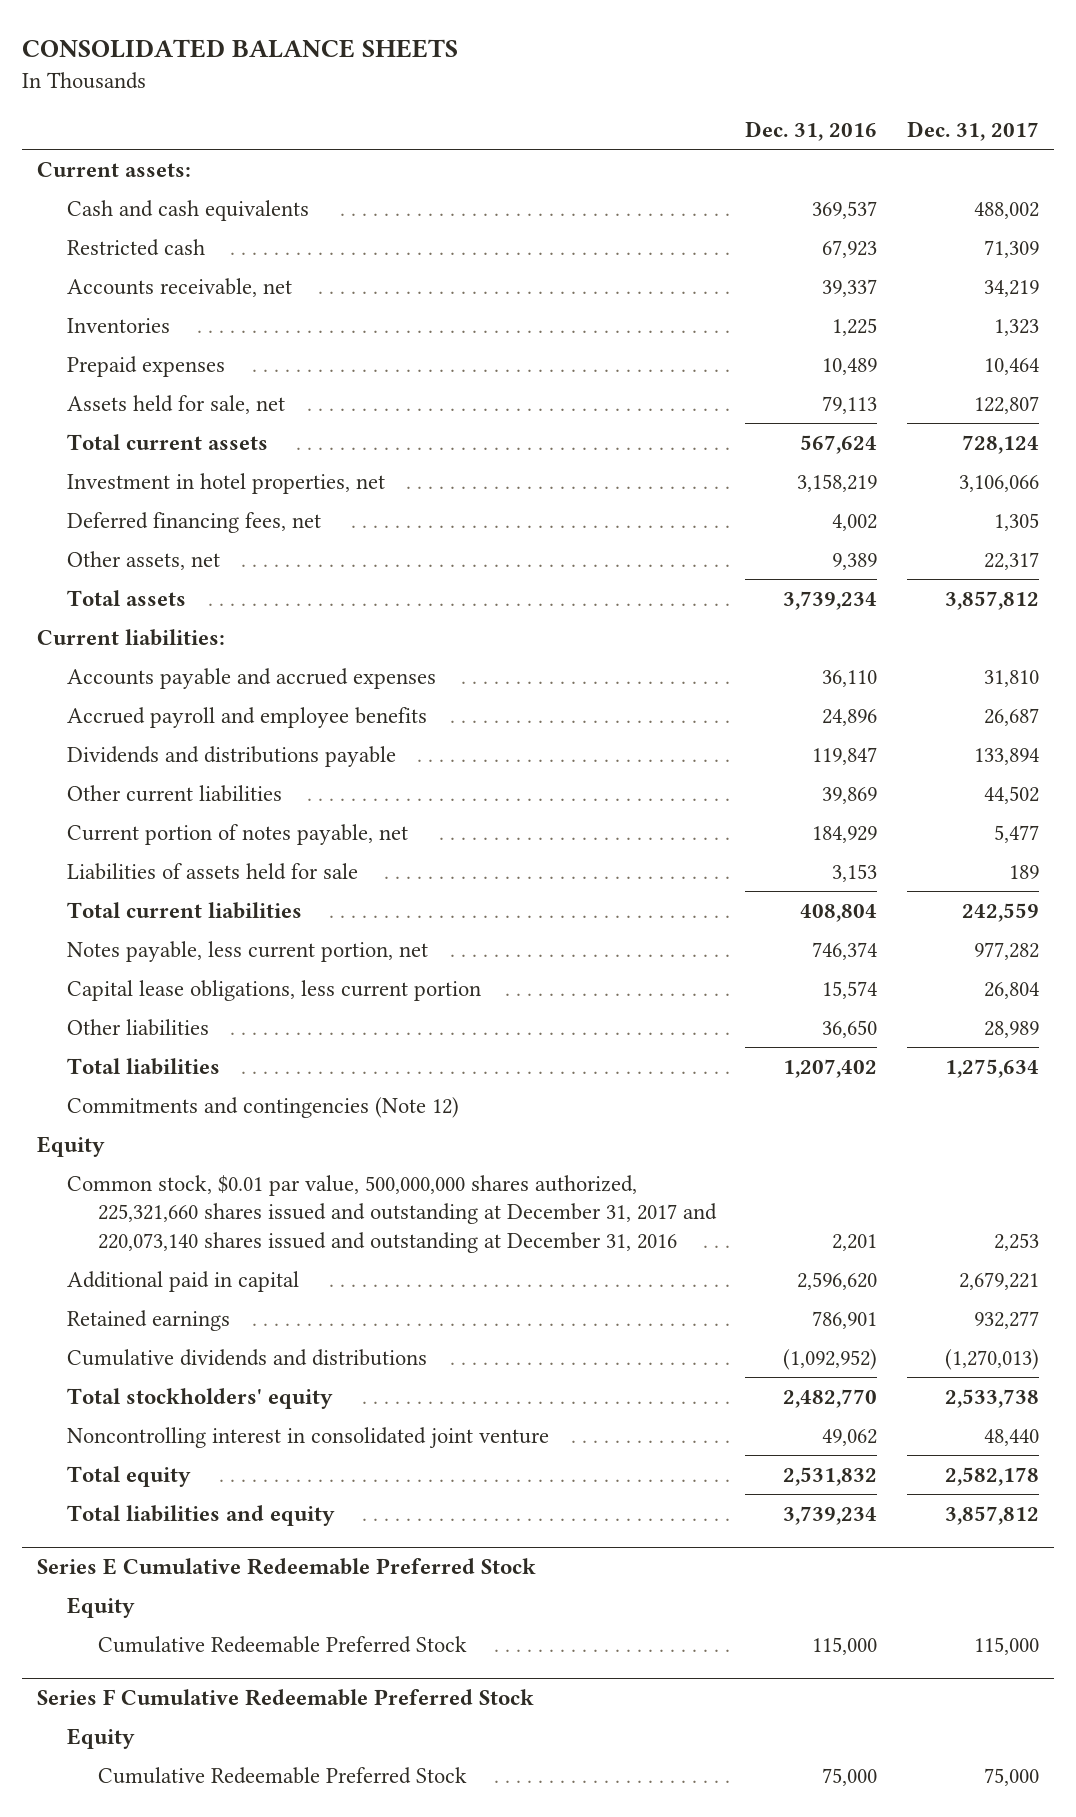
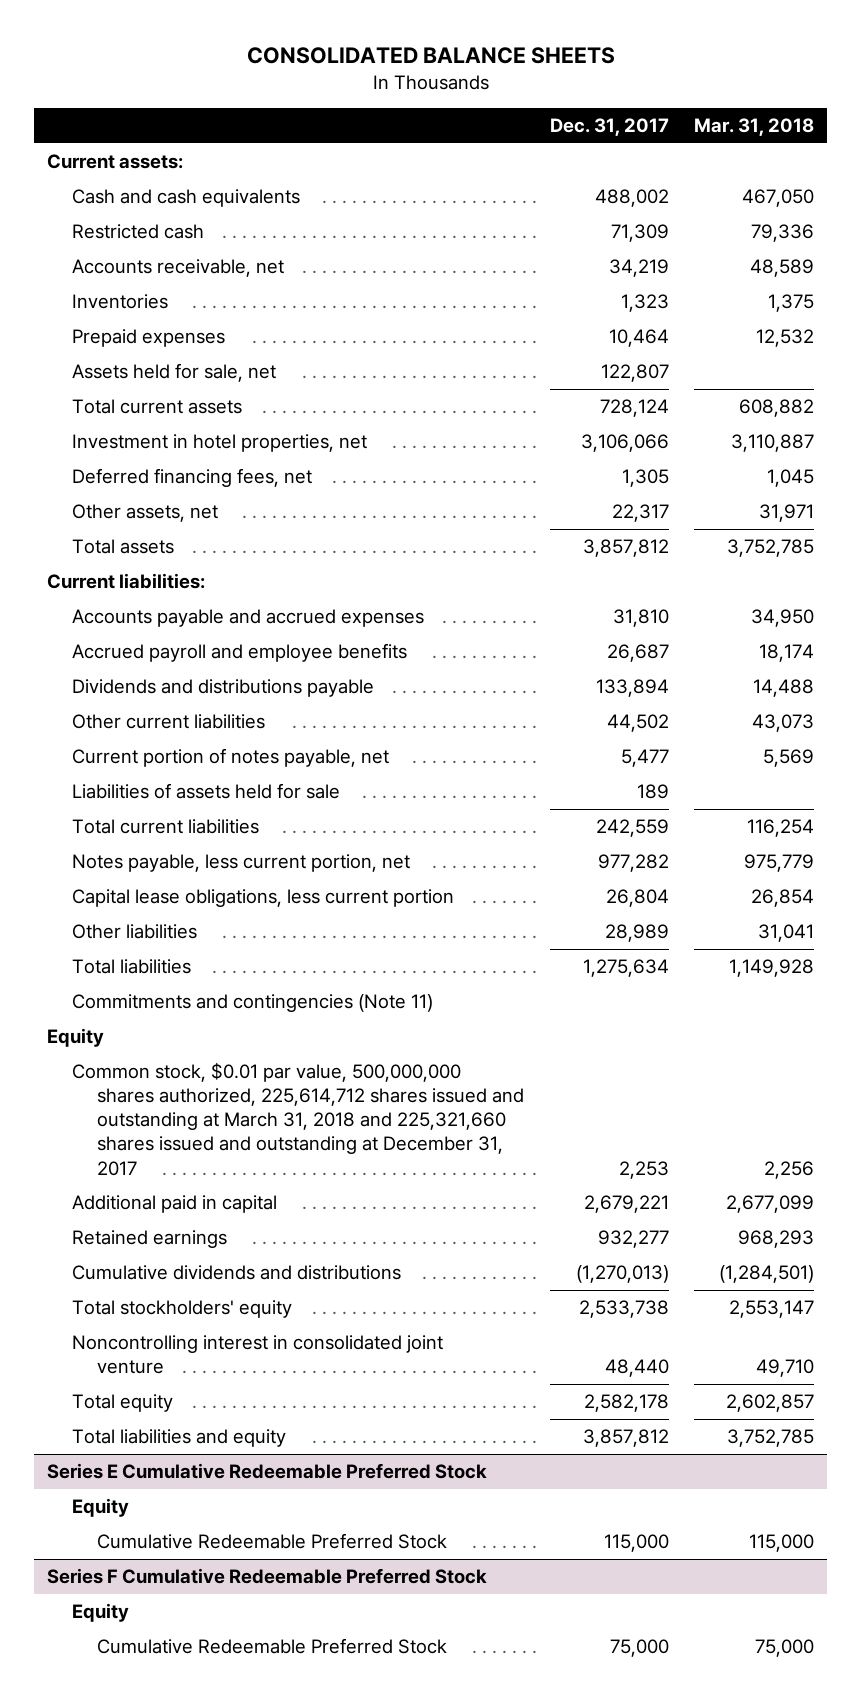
- | Dec. 31, 2016 | Dec. 31, 2017
+ | Dec. 31, 2017 | Mar. 31, 2018
- Commitments and contingencies (Note 12)
+ Commitments and contingencies (Note 11)
- Common stock, $0.01 par value, 500,000,000 shares authorized, 225,321,660 shares issued and outstanding at December 31, 2017 and 220,073,140 shares issued and outstanding at December 31, 2016 | 2,201 | 2,253
+ Common stock, $0.01 par value, 500,000,000 shares authorized, 225,614,712 shares issued and outstanding at March 31, 2018 and 225,321,660 shares issued and outstanding at December 31, 2017 | 2,253 | 2,256

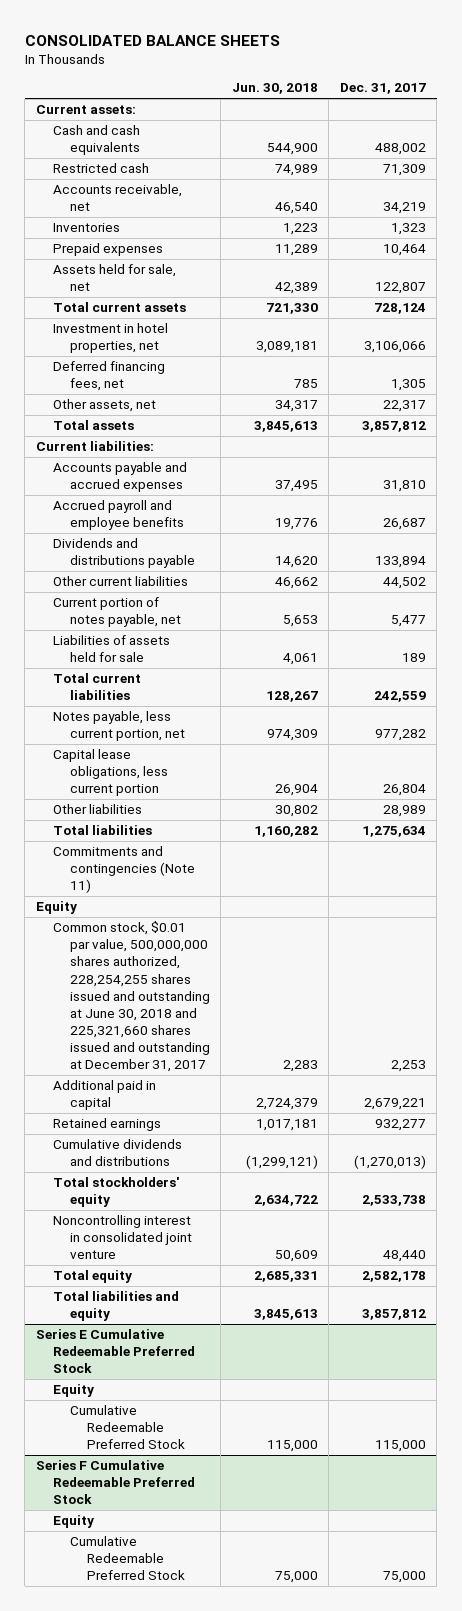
- | Dec. 31, 2017 | Mar. 31, 2018
+ | Jun. 30, 2018 | Dec. 31, 2017
- Common stock, $0.01 par value, 500,000,000 shares authorized, 225,614,712 shares issued and outstanding at March 31, 2018 and 225,321,660 shares issued and outstanding at December 31, 2017 | 2,253 | 2,256
+ Common stock, $0.01 par value, 500,000,000 shares authorized, 228,254,255 shares issued and outstanding at June 30, 2018 and 225,321,660 shares issued and outstanding at December 31, 2017 | 2,283 | 2,253

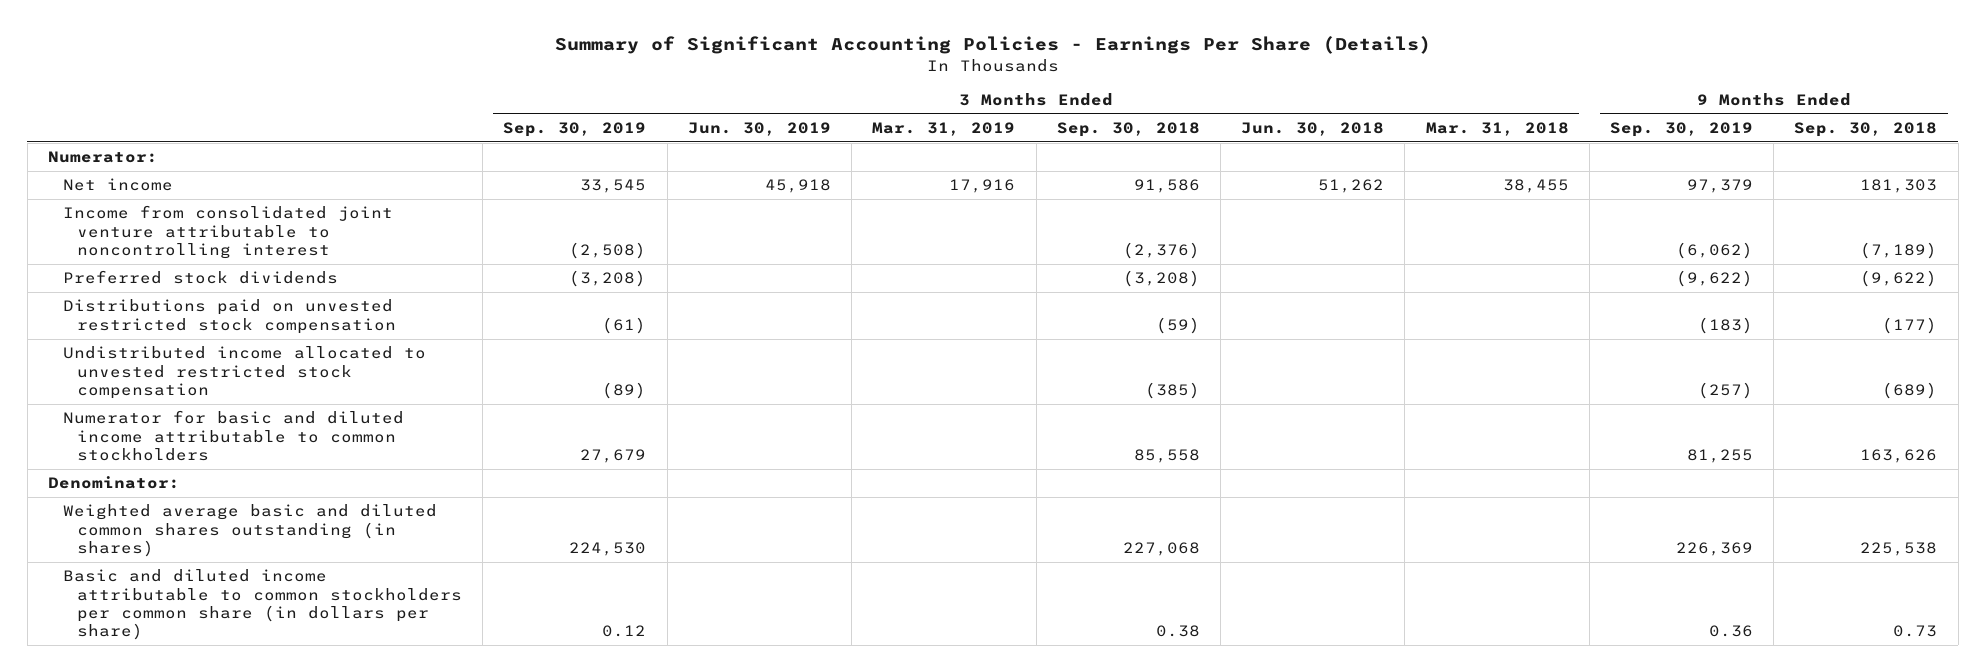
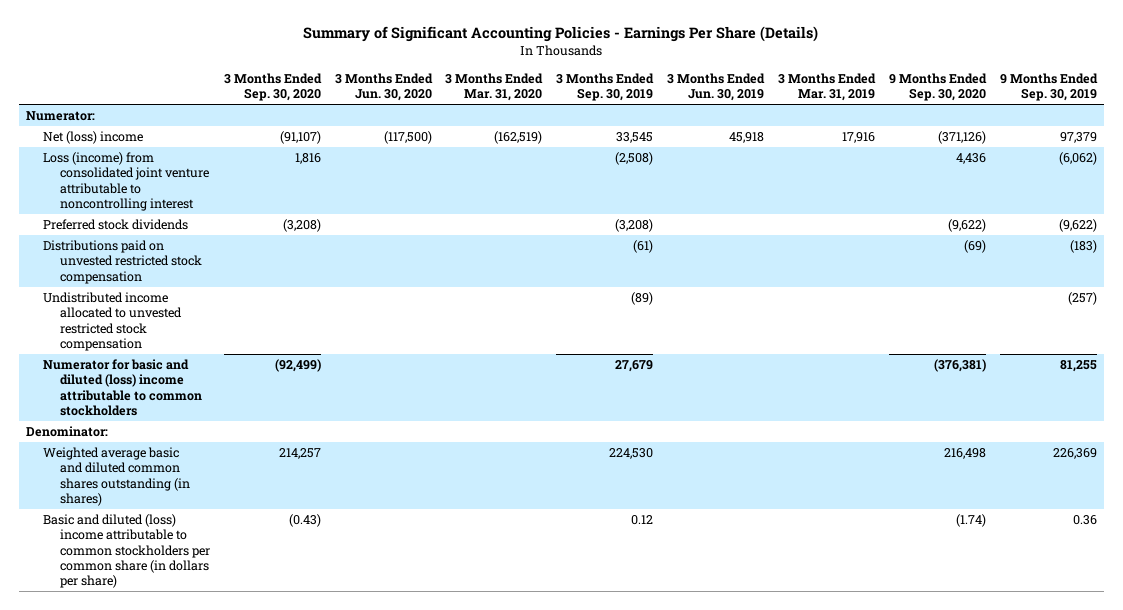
- | 3 Months Ended Sep. 30, 2019 | 3 Months Ended Jun. 30, 2019 | 3 Months Ended Mar. 31, 2019 | 3 Months Ended Sep. 30, 2018 | 3 Months Ended Jun. 30, 2018 | 3 Months Ended Mar. 31, 2018 | 9 Months Ended Sep. 30, 2019 | 9 Months Ended Sep. 30, 2018
+ | 3 Months Ended Sep. 30, 2020 | 3 Months Ended Jun. 30, 2020 | 3 Months Ended Mar. 31, 2020 | 3 Months Ended Sep. 30, 2019 | 3 Months Ended Jun. 30, 2019 | 3 Months Ended Mar. 31, 2019 | 9 Months Ended Sep. 30, 2020 | 9 Months Ended Sep. 30, 2019
- Net income | 33,545 | 45,918 | 17,916 | 91,586 | 51,262 | 38,455 | 97,379 | 181,303
- Income from consolidated joint venture attributable to noncontrolling interest | (2,508) | | | (2,376) | | | (6,062) | (7,189)
+ Net (loss) income | (91,107) | (117,500) | (162,519) | 33,545 | 45,918 | 17,916 | (371,126) | 97,379
+ Loss (income) from consolidated joint venture attributable to noncontrolling interest | 1,816 | | | (2,508) | | | 4,436 | (6,062)
- Numerator for basic and diluted income attributable to common stockholders | 27,679 | | | 85,558 | | | 81,255 | 163,626
+ Numerator for basic and diluted (loss) income attributable to common stockholders | (92,499) | | | 27,679 | | | (376,381) | 81,255
- Basic and diluted income attributable to common stockholders per common share (in dollars per share) | 0.12 | | | 0.38 | | | 0.36 | 0.73
+ Basic and diluted (loss) income attributable to common stockholders per common share (in dollars per share) | (0.43) | | | 0.12 | | | (1.74) | 0.36

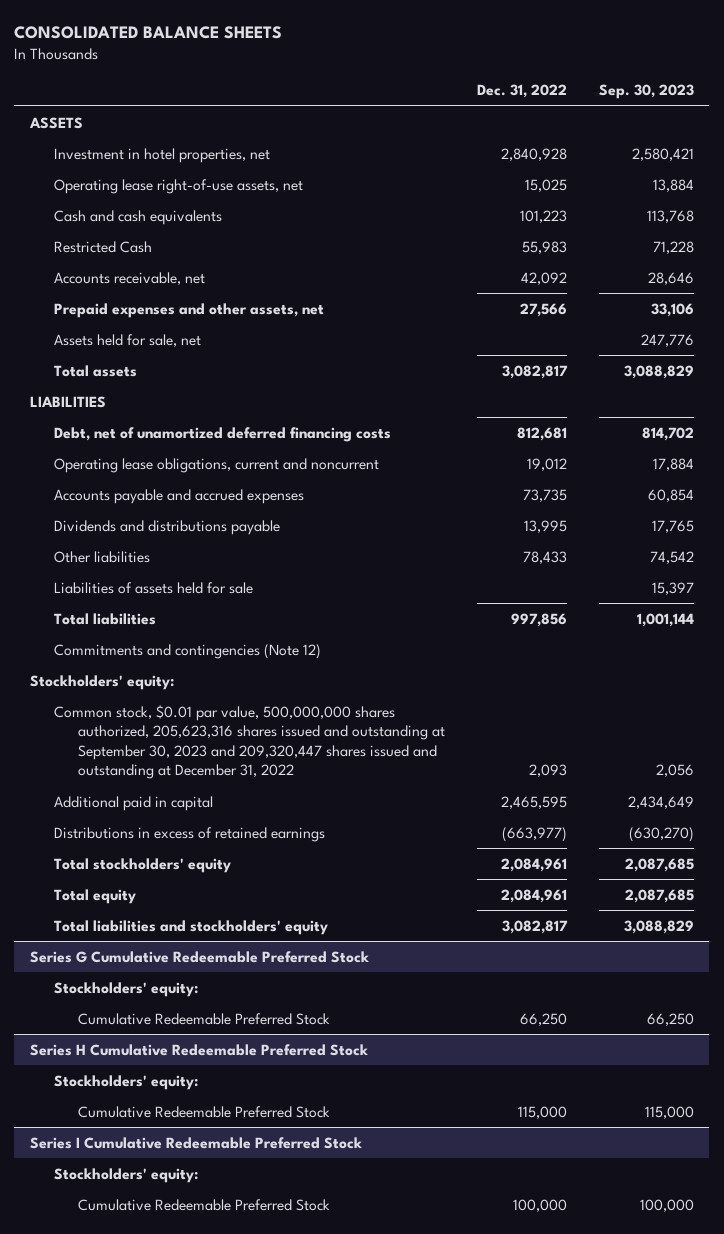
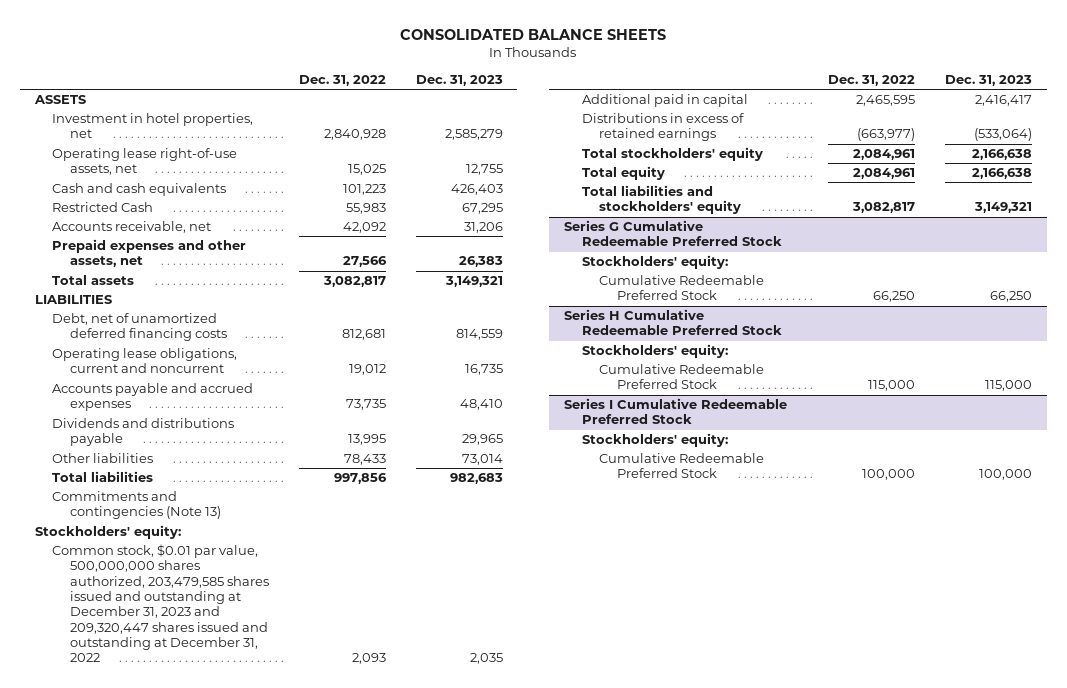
- | Dec. 31, 2022 | Sep. 30, 2023
+ | Dec. 31, 2022 | Dec. 31, 2023
- Assets held for sale, net | | 247,776
- Liabilities of assets held for sale | | 15,397
- Commitments and contingencies (Note 12)
+ Commitments and contingencies (Note 13)
- Common stock, $0.01 par value, 500,000,000 shares authorized, 205,623,316 shares issued and outstanding at September 30, 2023 and 209,320,447 shares issued and outstanding at December 31, 2022 | 2,093 | 2,056
+ Common stock, $0.01 par value, 500,000,000 shares authorized, 203,479,585 shares issued and outstanding at December 31, 2023 and 209,320,447 shares issued and outstanding at December 31, 2022 | 2,093 | 2,035

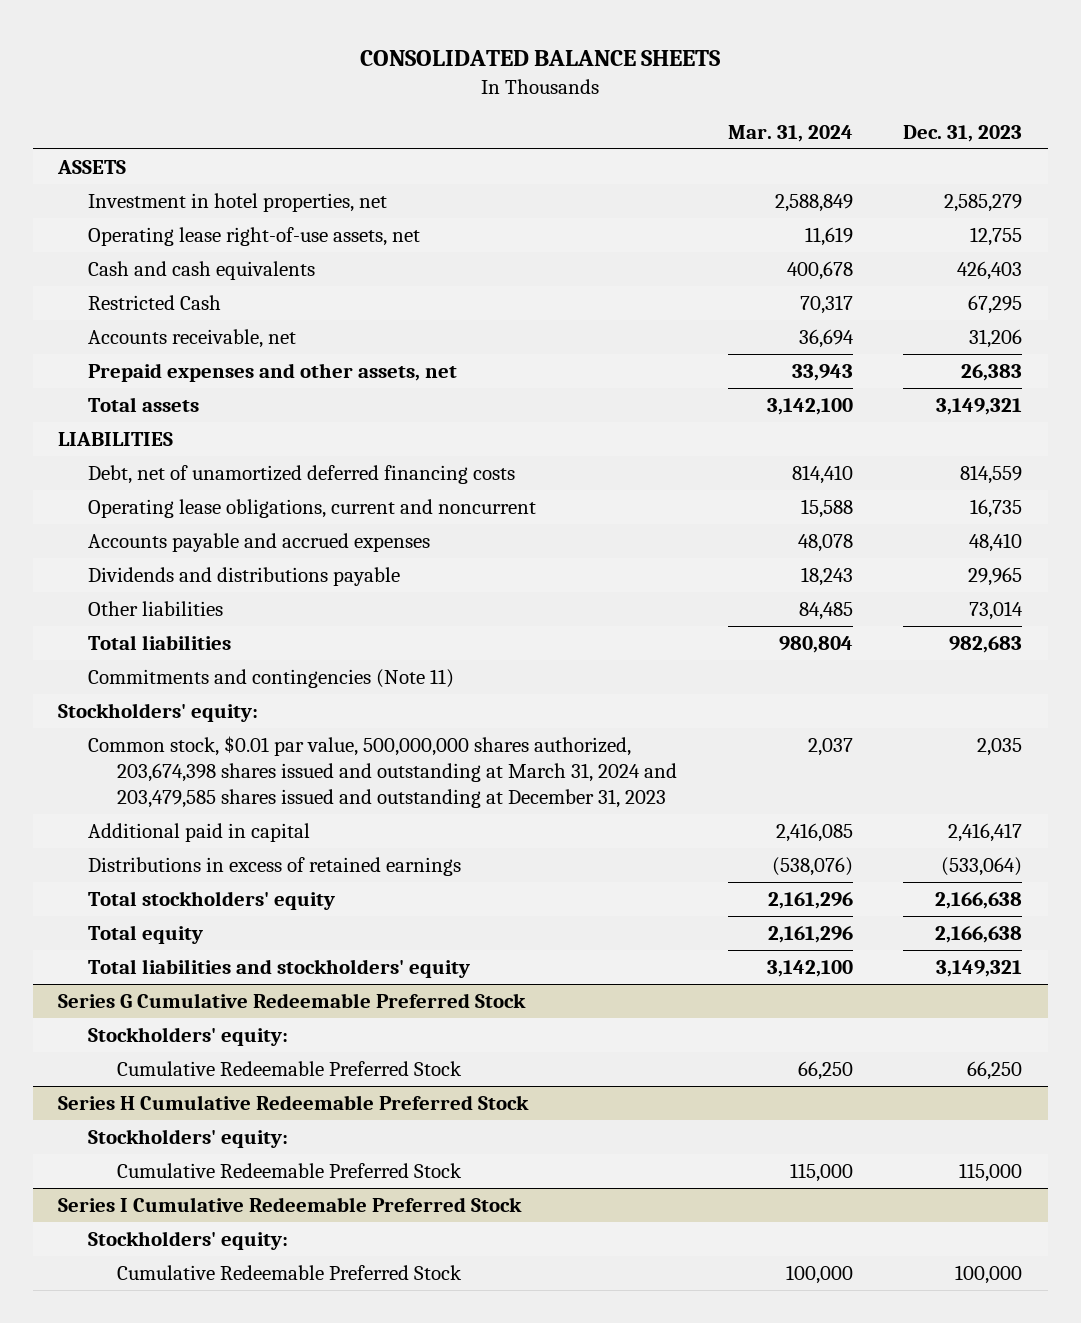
- | Dec. 31, 2022 | Dec. 31, 2023
+ | Mar. 31, 2024 | Dec. 31, 2023
- Commitments and contingencies (Note 13)
+ Commitments and contingencies (Note 11)
- Common stock, $0.01 par value, 500,000,000 shares authorized, 203,479,585 shares issued and outstanding at December 31, 2023 and 209,320,447 shares issued and outstanding at December 31, 2022 | 2,093 | 2,035
+ Common stock, $0.01 par value, 500,000,000 shares authorized, 203,674,398 shares issued and outstanding at March 31, 2024 and 203,479,585 shares issued and outstanding at December 31, 2023 | 2,037 | 2,035

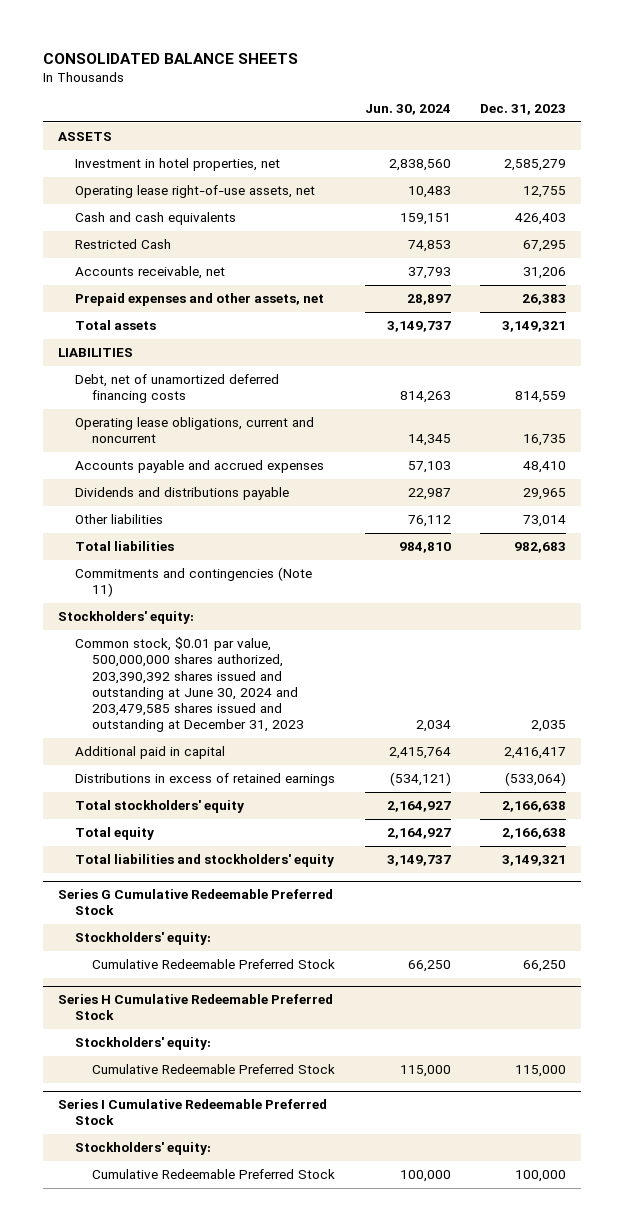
- | Mar. 31, 2024 | Dec. 31, 2023
+ | Jun. 30, 2024 | Dec. 31, 2023
- Common stock, $0.01 par value, 500,000,000 shares authorized, 203,674,398 shares issued and outstanding at March 31, 2024 and 203,479,585 shares issued and outstanding at December 31, 2023 | 2,037 | 2,035
+ Common stock, $0.01 par value, 500,000,000 shares authorized, 203,390,392 shares issued and outstanding at June 30, 2024 and 203,479,585 shares issued and outstanding at December 31, 2023 | 2,034 | 2,035

